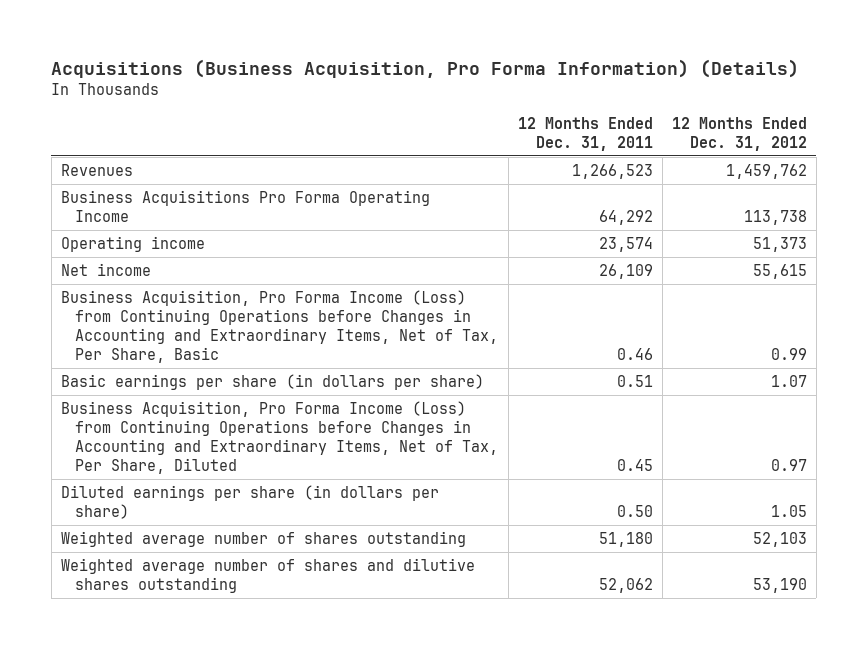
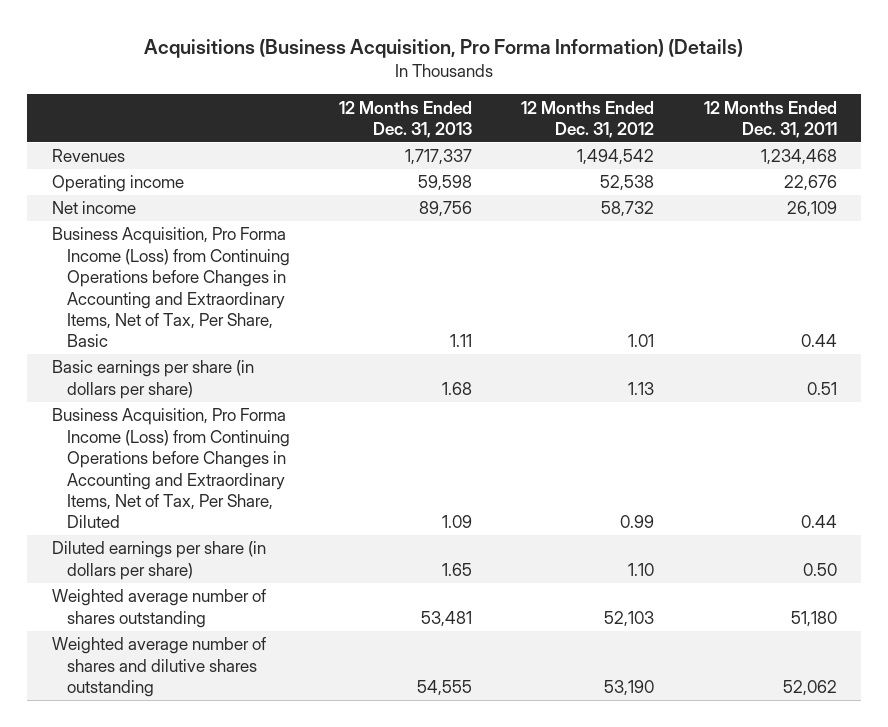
- | 12 Months Ended Dec. 31, 2011 | 12 Months Ended Dec. 31, 2012
+ | 12 Months Ended Dec. 31, 2013 | 12 Months Ended Dec. 31, 2012 | 12 Months Ended Dec. 31, 2011
- Revenues | 1,266,523 | 1,459,762
- Business Acquisitions Pro Forma Operating Income | 64,292 | 113,738
- Operating income | 23,574 | 51,373
- Net income | 26,109 | 55,615
- Business Acquisition, Pro Forma Income (Loss) from Continuing Operations before Changes in Accounting and Extraordinary Items, Net of Tax, Per Share, Basic | 0.46 | 0.99
- Basic earnings per share (in dollars per share) | 0.51 | 1.07
- Business Acquisition, Pro Forma Income (Loss) from Continuing Operations before Changes in Accounting and Extraordinary Items, Net of Tax, Per Share, Diluted | 0.45 | 0.97
- Diluted earnings per share (in dollars per share) | 0.50 | 1.05
+ Revenues | 1,717,337 | 1,494,542 | 1,234,468
+ Operating income | 59,598 | 52,538 | 22,676
+ Net income | 89,756 | 58,732 | 26,109
+ Business Acquisition, Pro Forma Income (Loss) from Continuing Operations before Changes in Accounting and Extraordinary Items, Net of Tax, Per Share, Basic | 1.11 | 1.01 | 0.44
+ Basic earnings per share (in dollars per share) | 1.68 | 1.13 | 0.51
+ Business Acquisition, Pro Forma Income (Loss) from Continuing Operations before Changes in Accounting and Extraordinary Items, Net of Tax, Per Share, Diluted | 1.09 | 0.99 | 0.44
+ Diluted earnings per share (in dollars per share) | 1.65 | 1.10 | 0.50

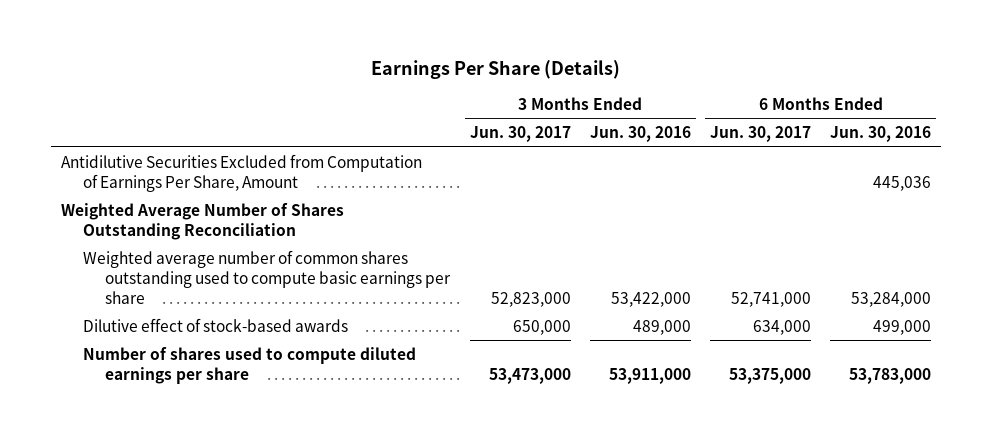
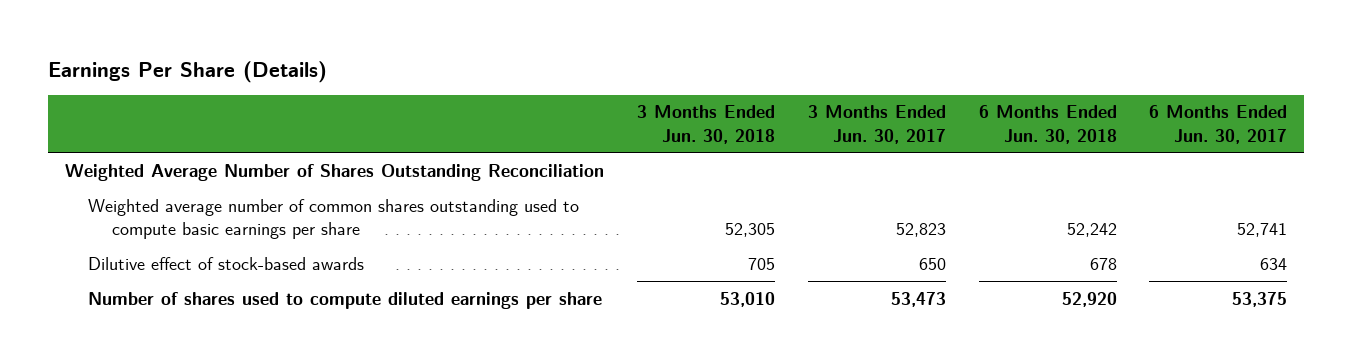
- | 3 Months Ended Jun. 30, 2017 | 3 Months Ended Jun. 30, 2016 | 6 Months Ended Jun. 30, 2017 | 6 Months Ended Jun. 30, 2016
+ | 3 Months Ended Jun. 30, 2018 | 3 Months Ended Jun. 30, 2017 | 6 Months Ended Jun. 30, 2018 | 6 Months Ended Jun. 30, 2017
- Antidilutive Securities Excluded from Computation of Earnings Per Share, Amount | | | | 445,036
- Weighted average number of common shares outstanding used to compute basic earnings per share | 52,823,000 | 53,422,000 | 52,741,000 | 53,284,000
- Dilutive effect of stock-based awards | 650,000 | 489,000 | 634,000 | 499,000
- Number of shares used to compute diluted earnings per share | 53,473,000 | 53,911,000 | 53,375,000 | 53,783,000
+ Weighted average number of common shares outstanding used to compute basic earnings per share | 52,305 | 52,823 | 52,242 | 52,741
+ Dilutive effect of stock-based awards | 705 | 650 | 678 | 634
+ Number of shares used to compute diluted earnings per share | 53,010 | 53,473 | 52,920 | 53,375

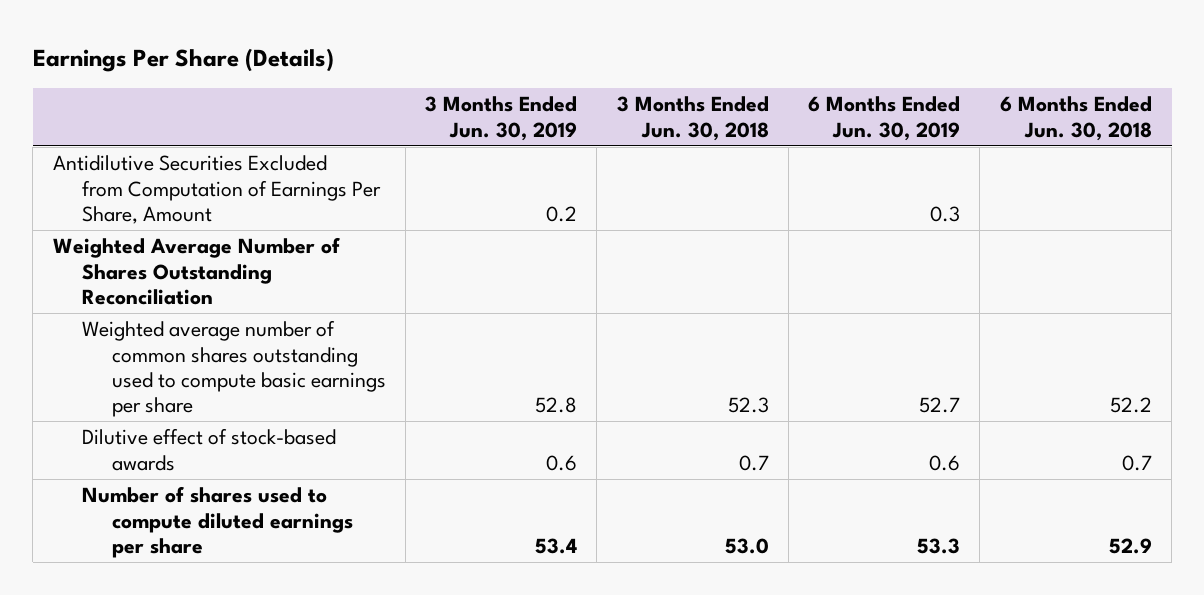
- | 3 Months Ended Jun. 30, 2018 | 3 Months Ended Jun. 30, 2017 | 6 Months Ended Jun. 30, 2018 | 6 Months Ended Jun. 30, 2017
+ | 3 Months Ended Jun. 30, 2019 | 3 Months Ended Jun. 30, 2018 | 6 Months Ended Jun. 30, 2019 | 6 Months Ended Jun. 30, 2018
+ Antidilutive Securities Excluded from Computation of Earnings Per Share, Amount | 0.2 | | 0.3 |
- Weighted average number of common shares outstanding used to compute basic earnings per share | 52,305 | 52,823 | 52,242 | 52,741
- Dilutive effect of stock-based awards | 705 | 650 | 678 | 634
- Number of shares used to compute diluted earnings per share | 53,010 | 53,473 | 52,920 | 53,375
+ Weighted average number of common shares outstanding used to compute basic earnings per share | 52.8 | 52.3 | 52.7 | 52.2
+ Dilutive effect of stock-based awards | 0.6 | 0.7 | 0.6 | 0.7
+ Number of shares used to compute diluted earnings per share | 53.4 | 53.0 | 53.3 | 52.9

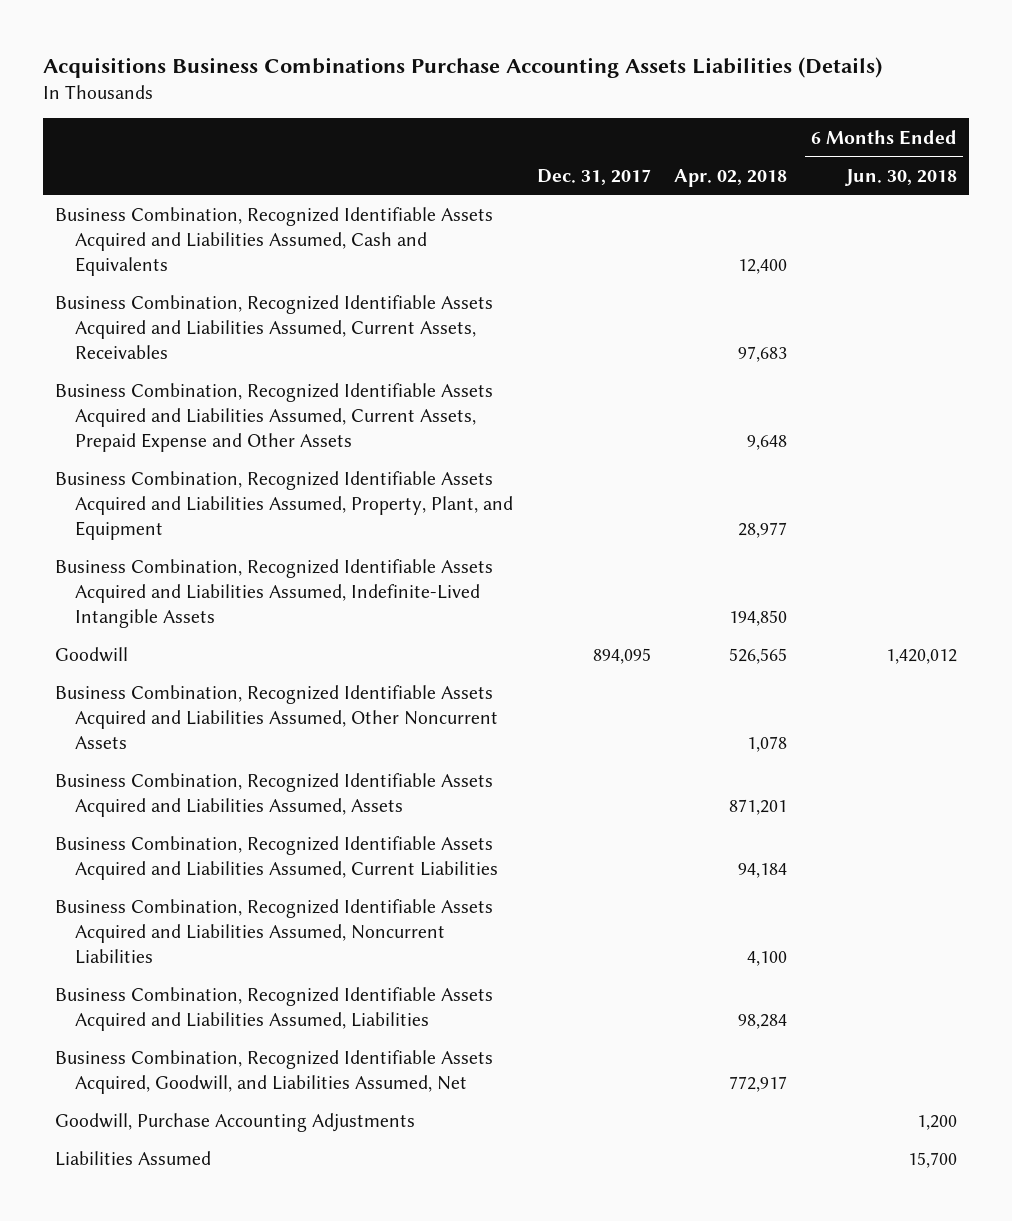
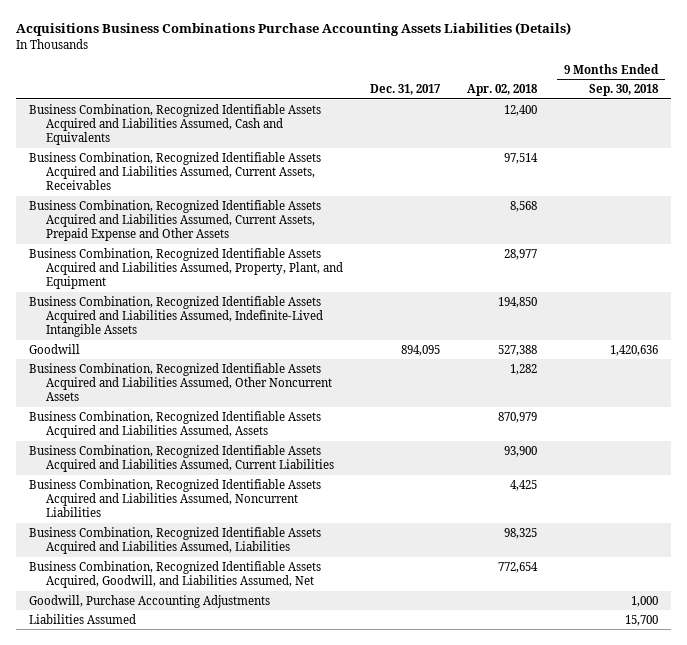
- | Dec. 31, 2017 | Apr. 02, 2018 | 6 Months Ended Jun. 30, 2018
+ | Dec. 31, 2017 | Apr. 02, 2018 | 9 Months Ended Sep. 30, 2018
- Business Combination, Recognized Identifiable Assets Acquired and Liabilities Assumed, Current Assets, Receivables | | 97,683 |
- Business Combination, Recognized Identifiable Assets Acquired and Liabilities Assumed, Current Assets, Prepaid Expense and Other Assets | | 9,648 |
+ Business Combination, Recognized Identifiable Assets Acquired and Liabilities Assumed, Current Assets, Receivables | | 97,514 |
+ Business Combination, Recognized Identifiable Assets Acquired and Liabilities Assumed, Current Assets, Prepaid Expense and Other Assets | | 8,568 |
- Goodwill | 894,095 | 526,565 | 1,420,012
- Business Combination, Recognized Identifiable Assets Acquired and Liabilities Assumed, Other Noncurrent Assets | | 1,078 |
- Business Combination, Recognized Identifiable Assets Acquired and Liabilities Assumed, Assets | | 871,201 |
- Business Combination, Recognized Identifiable Assets Acquired and Liabilities Assumed, Current Liabilities | | 94,184 |
- Business Combination, Recognized Identifiable Assets Acquired and Liabilities Assumed, Noncurrent Liabilities | | 4,100 |
- Business Combination, Recognized Identifiable Assets Acquired and Liabilities Assumed, Liabilities | | 98,284 |
- Business Combination, Recognized Identifiable Assets Acquired, Goodwill, and Liabilities Assumed, Net | | 772,917 |
+ Goodwill | 894,095 | 527,388 | 1,420,636
+ Business Combination, Recognized Identifiable Assets Acquired and Liabilities Assumed, Other Noncurrent Assets | | 1,282 |
+ Business Combination, Recognized Identifiable Assets Acquired and Liabilities Assumed, Assets | | 870,979 |
+ Business Combination, Recognized Identifiable Assets Acquired and Liabilities Assumed, Current Liabilities | | 93,900 |
+ Business Combination, Recognized Identifiable Assets Acquired and Liabilities Assumed, Noncurrent Liabilities | | 4,425 |
+ Business Combination, Recognized Identifiable Assets Acquired and Liabilities Assumed, Liabilities | | 98,325 |
+ Business Combination, Recognized Identifiable Assets Acquired, Goodwill, and Liabilities Assumed, Net | | 772,654 |

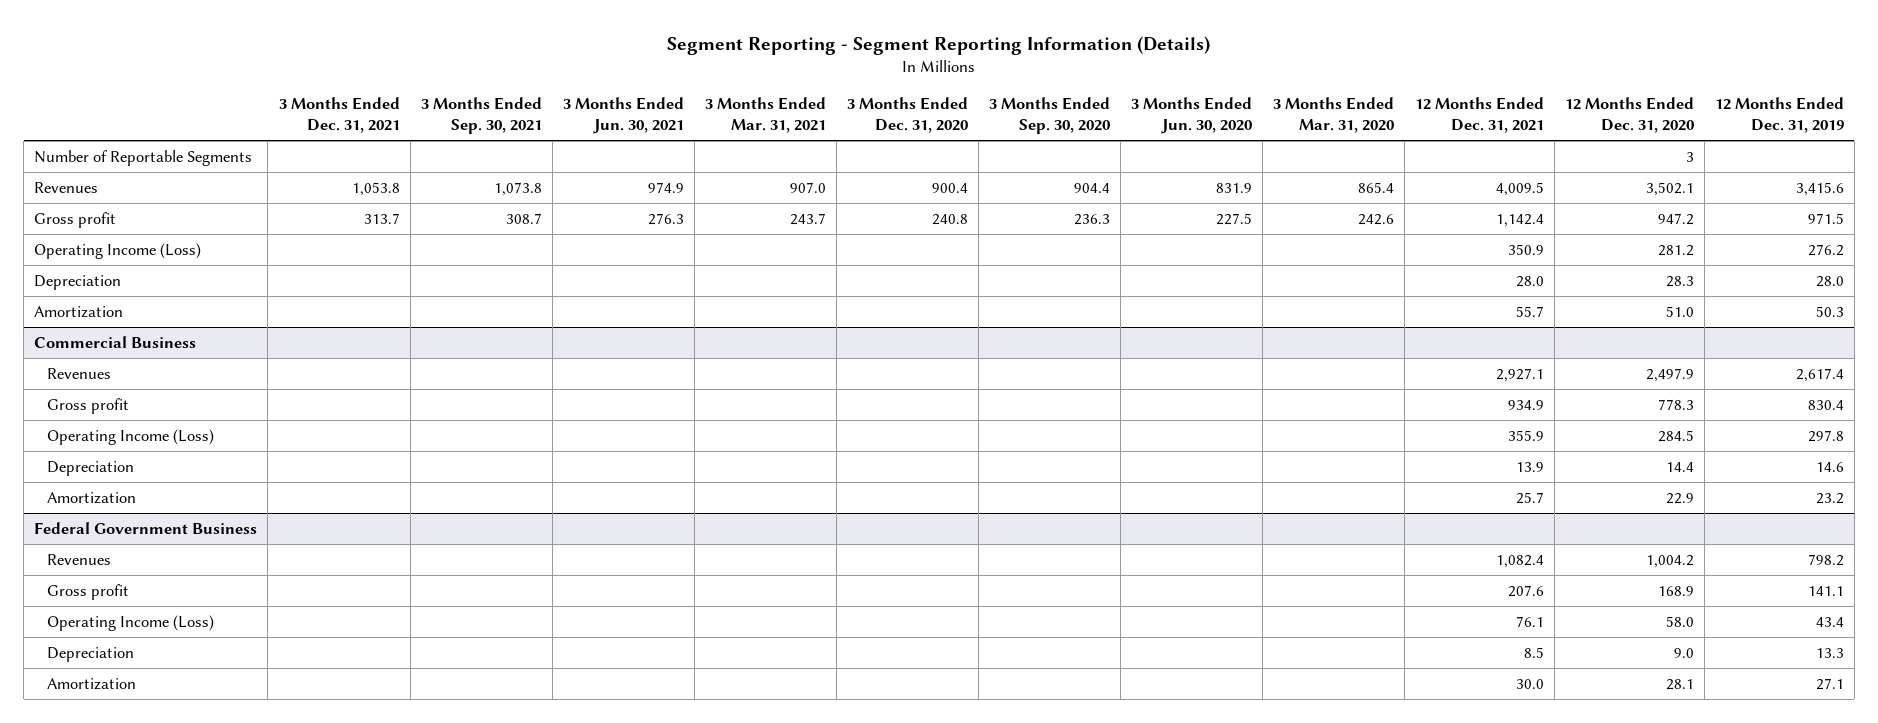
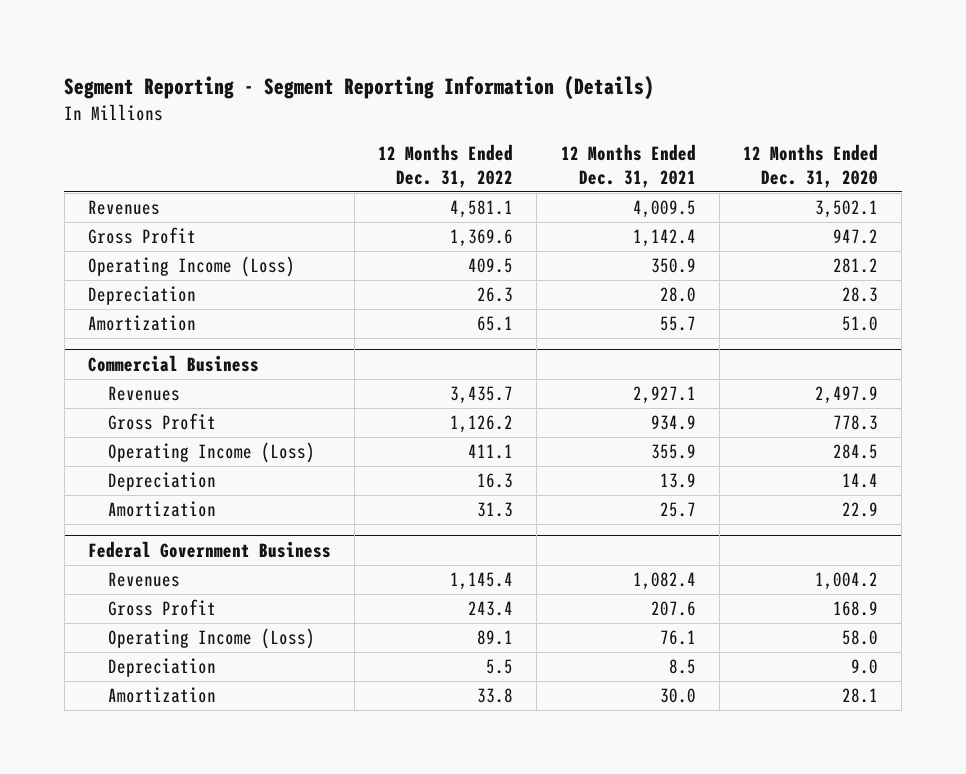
- | 3 Months Ended Dec. 31, 2021 | 3 Months Ended Sep. 30, 2021 | 3 Months Ended Jun. 30, 2021 | 3 Months Ended Mar. 31, 2021 | 3 Months Ended Dec. 31, 2020 | 3 Months Ended Sep. 30, 2020 | 3 Months Ended Jun. 30, 2020 | 3 Months Ended Mar. 31, 2020 | 12 Months Ended Dec. 31, 2021 | 12 Months Ended Dec. 31, 2020 | 12 Months Ended Dec. 31, 2019
+ | 12 Months Ended Dec. 31, 2022 | 12 Months Ended Dec. 31, 2021 | 12 Months Ended Dec. 31, 2020
- Number of Reportable Segments | | | | | | | | | | 3 |
- Gross profit | 313.7 | 308.7 | 276.3 | 243.7 | 240.8 | 236.3 | 227.5 | 242.6 | 1,142.4 | 947.2 | 971.5
+ Gross Profit | 1,369.6 | 1,142.4 | 947.2
@ Commercial Business
- Gross profit | | | | | | | | | 934.9 | 778.3 | 830.4
+ Gross Profit | 1,126.2 | 934.9 | 778.3
@ Federal Government Business
- Gross profit | | | | | | | | | 207.6 | 168.9 | 141.1
+ Gross Profit | 243.4 | 207.6 | 168.9

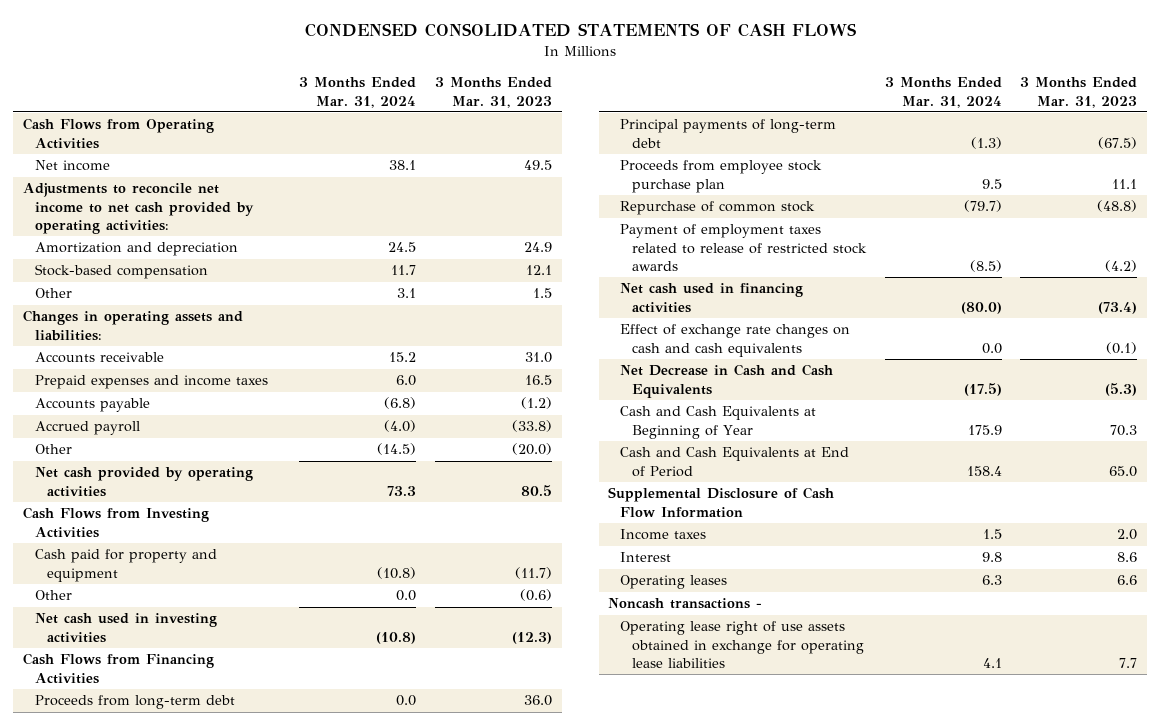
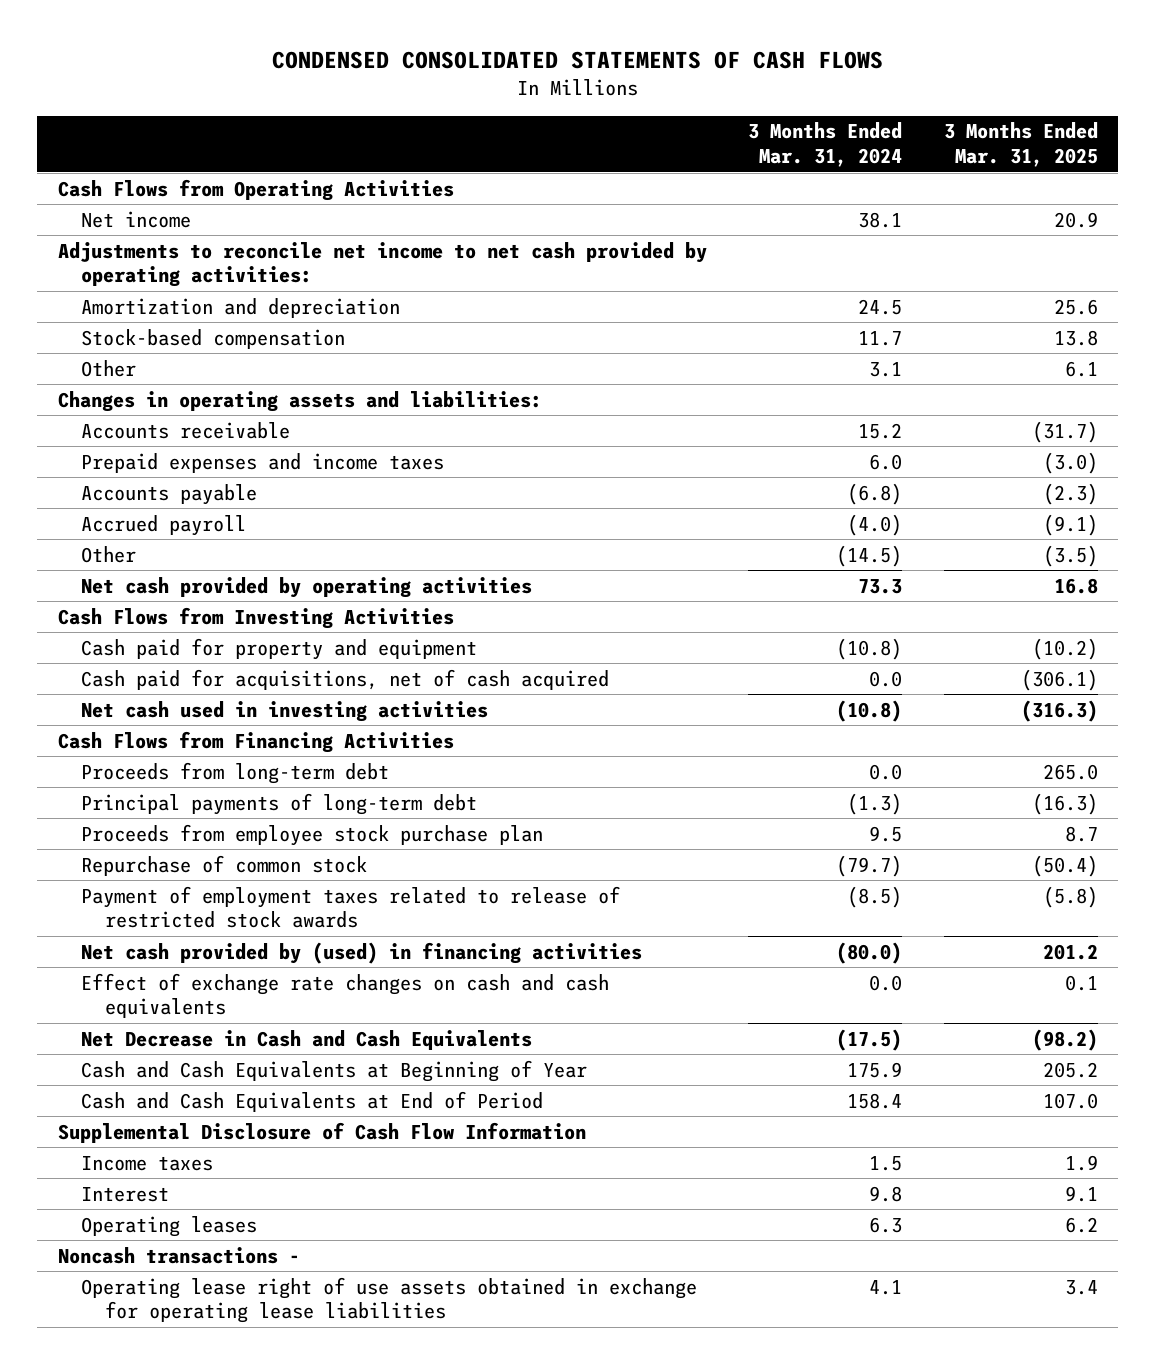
- | 3 Months Ended Mar. 31, 2024 | 3 Months Ended Mar. 31, 2023
+ | 3 Months Ended Mar. 31, 2024 | 3 Months Ended Mar. 31, 2025
- Other | 0.0 | (0.6)
+ Cash paid for acquisitions, net of cash acquired | 0.0 | (306.1)
- Net cash used in financing activities | (80.0) | (73.4)
+ Net cash provided by (used) in financing activities | (80.0) | 201.2

